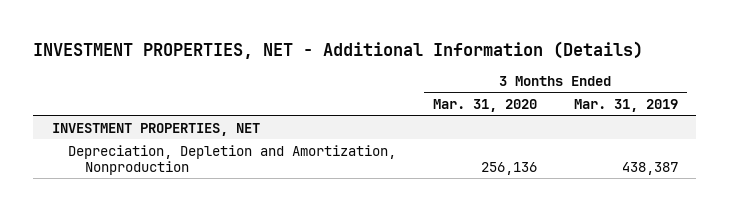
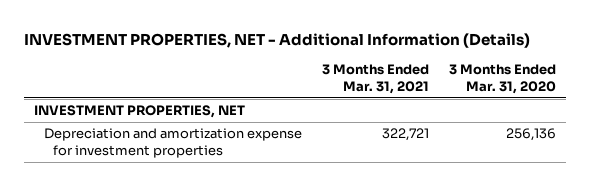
- | 3 Months Ended Mar. 31, 2020 | 3 Months Ended Mar. 31, 2019
+ | 3 Months Ended Mar. 31, 2021 | 3 Months Ended Mar. 31, 2020
- Depreciation, Depletion and Amortization, Nonproduction | 256,136 | 438,387
+ Depreciation and amortization expense for investment properties | 322,721 | 256,136

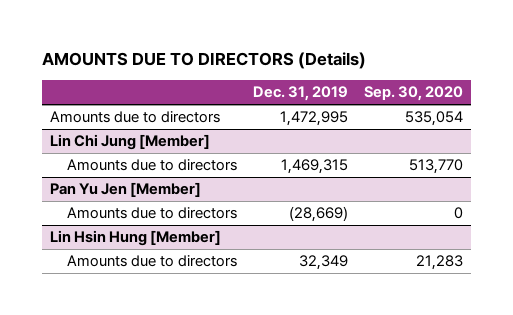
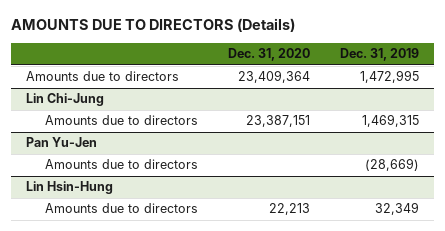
- | Dec. 31, 2019 | Sep. 30, 2020
+ | Dec. 31, 2020 | Dec. 31, 2019
- Lin Chi Jung [Member]
+ Lin Chi-Jung
- Pan Yu Jen [Member]
+ Pan Yu-Jen
- Lin Hsin Hung [Member]
+ Lin Hsin-Hung

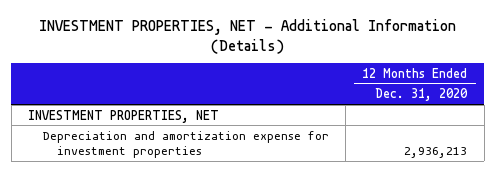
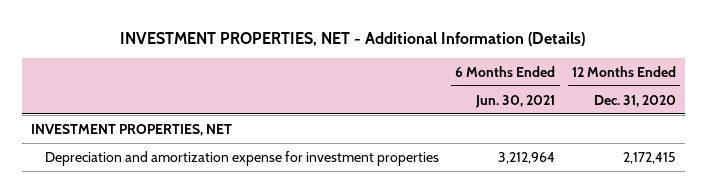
- | 12 Months Ended Dec. 31, 2020
+ | 6 Months Ended Jun. 30, 2021 | 12 Months Ended Dec. 31, 2020
- Depreciation and amortization expense for investment properties | 2,936,213
+ Depreciation and amortization expense for investment properties | 3,212,964 | 2,172,415

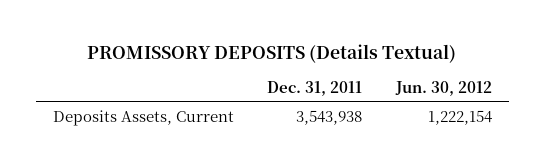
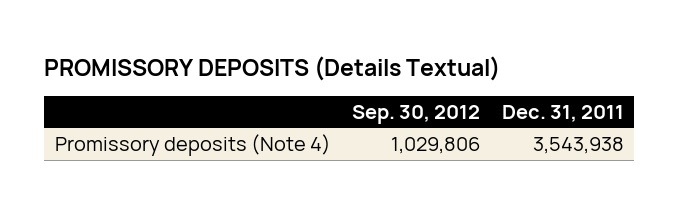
- | Dec. 31, 2011 | Jun. 30, 2012
+ | Sep. 30, 2012 | Dec. 31, 2011
- Deposits Assets, Current | 3,543,938 | 1,222,154
+ Promissory deposits (Note 4) | 1,029,806 | 3,543,938

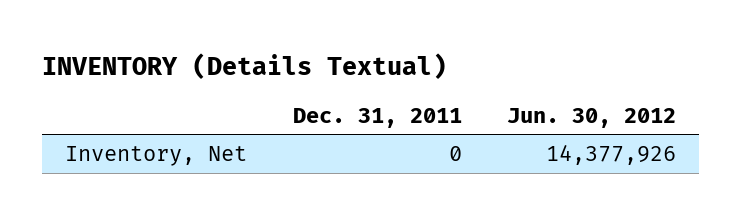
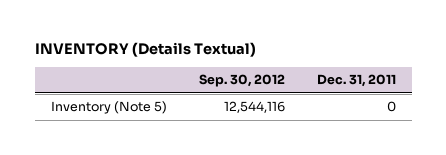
- | Dec. 31, 2011 | Jun. 30, 2012
+ | Sep. 30, 2012 | Dec. 31, 2011
- Inventory, Net | 0 | 14,377,926
+ Inventory (Note 5) | 12,544,116 | 0

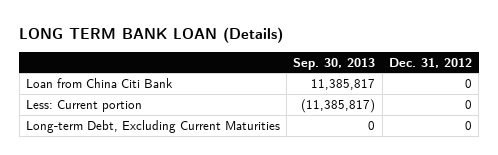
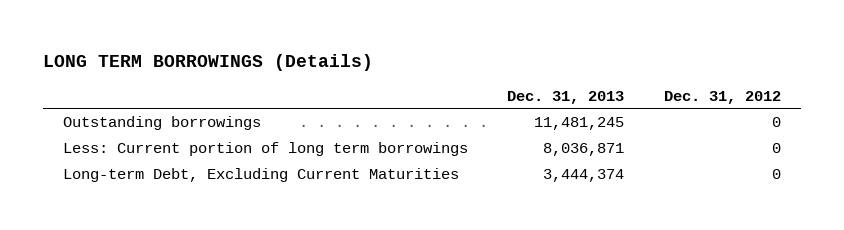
- LONG TERM BANK LOAN (Details)
+ LONG TERM BORROWINGS (Details)
- | Sep. 30, 2013 | Dec. 31, 2012
+ | Dec. 31, 2013 | Dec. 31, 2012
- Loan from China Citi Bank | 11,385,817 | 0
- Less: Current portion | (11,385,817) | 0
+ Outstanding borrowings | 11,481,245 | 0
+ Less: Current portion of long term borrowings | 8,036,871 | 0

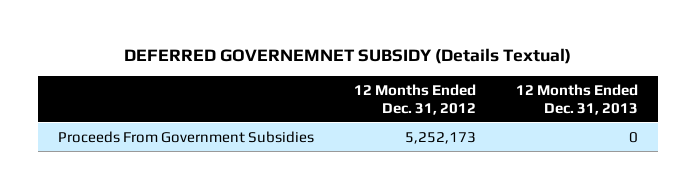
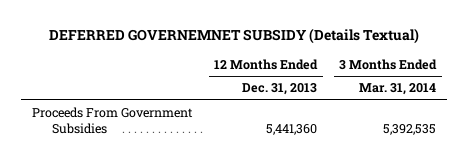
- | 12 Months Ended Dec. 31, 2012 | 12 Months Ended Dec. 31, 2013
+ | 12 Months Ended Dec. 31, 2013 | 3 Months Ended Mar. 31, 2014
- Proceeds From Government Subsidies | 5,252,173 | 0
+ Proceeds From Government Subsidies | 5,441,360 | 5,392,535

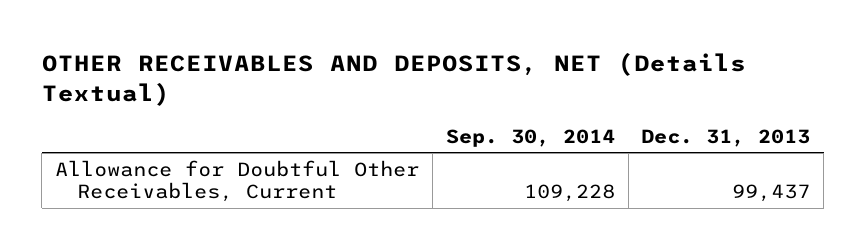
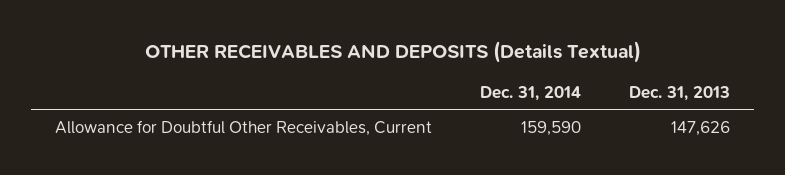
- OTHER RECEIVABLES AND DEPOSITS, NET (Details Textual)
+ OTHER RECEIVABLES AND DEPOSITS (Details Textual)
- | Sep. 30, 2014 | Dec. 31, 2013
+ | Dec. 31, 2014 | Dec. 31, 2013
- Allowance for Doubtful Other Receivables, Current | 109,228 | 99,437
+ Allowance for Doubtful Other Receivables, Current | 159,590 | 147,626

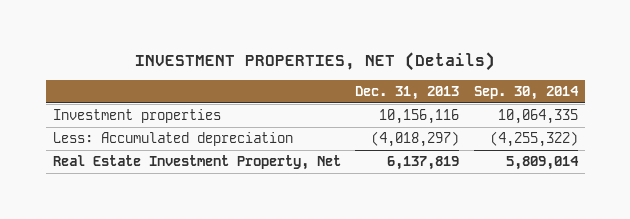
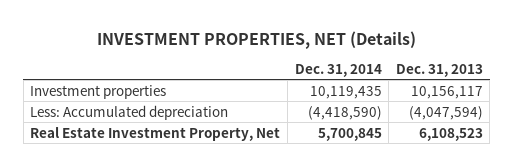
- | Dec. 31, 2013 | Sep. 30, 2014
+ | Dec. 31, 2014 | Dec. 31, 2013
- Investment properties | 10,156,116 | 10,064,335
- Less: Accumulated depreciation | (4,018,297) | (4,255,322)
- Real Estate Investment Property, Net | 6,137,819 | 5,809,014
+ Investment properties | 10,119,435 | 10,156,117
+ Less: Accumulated depreciation | (4,418,590) | (4,047,594)
+ Real Estate Investment Property, Net | 5,700,845 | 6,108,523

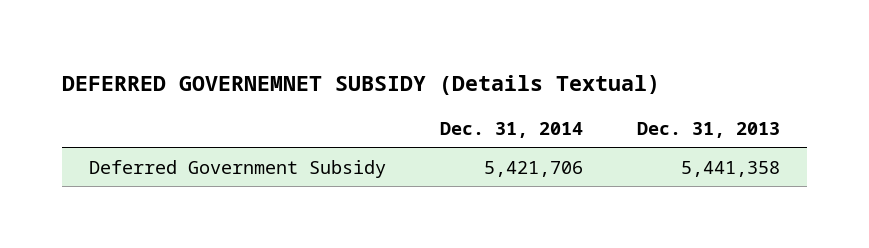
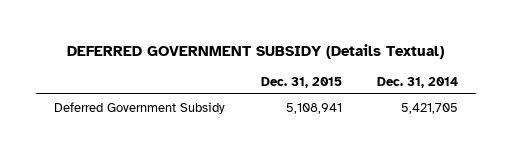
- DEFERRED GOVERNEMNET SUBSIDY (Details Textual)
+ DEFERRED GOVERNMENT SUBSIDY (Details Textual)
- | Dec. 31, 2014 | Dec. 31, 2013
+ | Dec. 31, 2015 | Dec. 31, 2014
- Deferred Government Subsidy | 5,421,706 | 5,441,358
+ Deferred Government Subsidy | 5,108,941 | 5,421,705

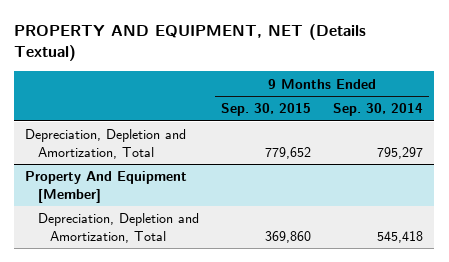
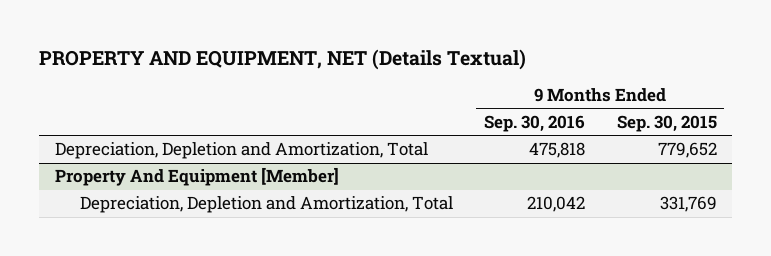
- | 9 Months Ended Sep. 30, 2015 | 9 Months Ended Sep. 30, 2014
+ | 9 Months Ended Sep. 30, 2016 | 9 Months Ended Sep. 30, 2015
@ Property And Equipment [Member]
- Depreciation, Depletion and Amortization, Total | 369,860 | 545,418
+ Depreciation, Depletion and Amortization, Total | 210,042 | 331,769

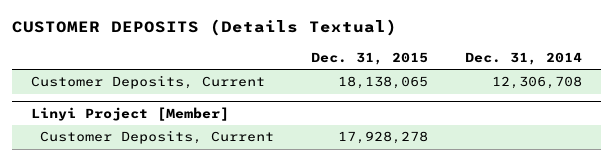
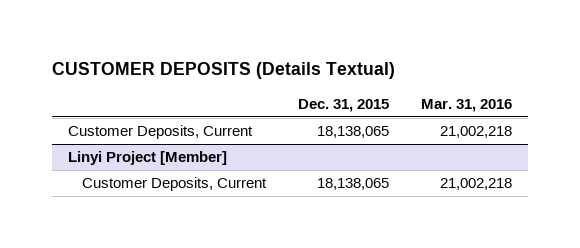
- | Dec. 31, 2015 | Dec. 31, 2014
+ | Dec. 31, 2015 | Mar. 31, 2016
@ Linyi Project [Member]
- Customer Deposits, Current | 17,928,278 |
+ Customer Deposits, Current | 18,138,065 | 21,002,218

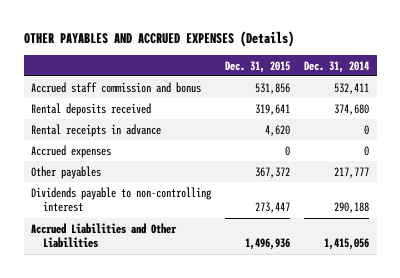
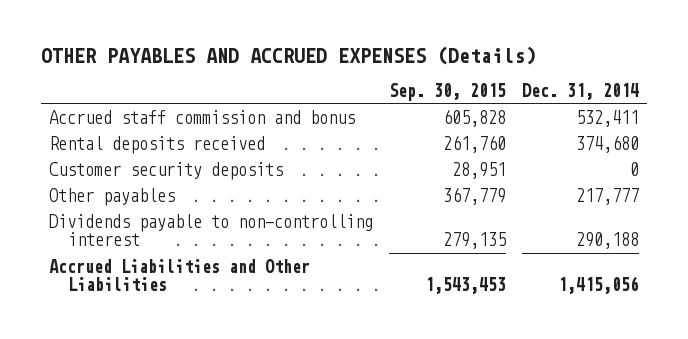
- | Dec. 31, 2015 | Dec. 31, 2014
+ | Sep. 30, 2015 | Dec. 31, 2014
- Rental receipts in advance | 4,620 | 0
- Accrued expenses | 0 | 0
+ Customer security deposits | 28,951 | 0

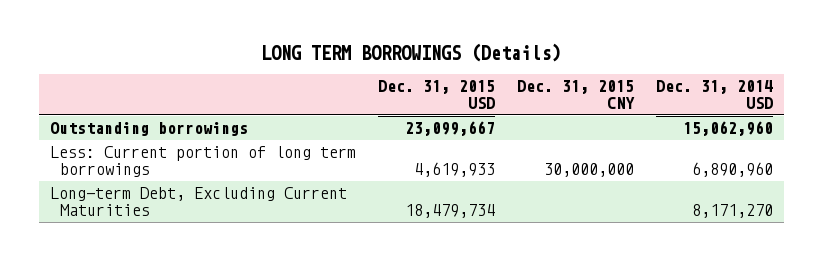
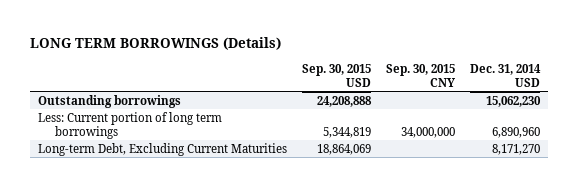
- | Dec. 31, 2015 USD | Dec. 31, 2015 CNY | Dec. 31, 2014 USD
+ | Sep. 30, 2015 USD | Sep. 30, 2015 CNY | Dec. 31, 2014 USD
- Outstanding borrowings | 23,099,667 | | 15,062,960
+ Outstanding borrowings | 24,208,888 | | 15,062,230

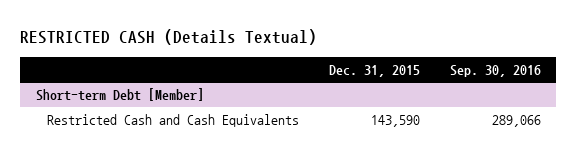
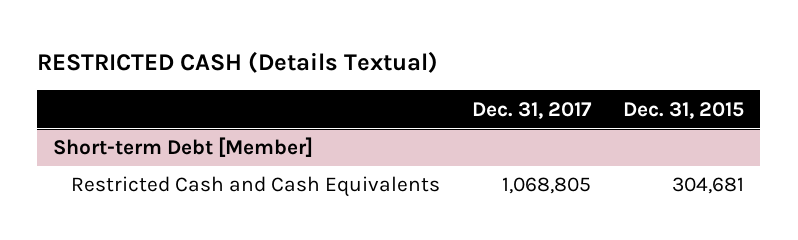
- | Dec. 31, 2015 | Sep. 30, 2016
+ | Dec. 31, 2017 | Dec. 31, 2015
@ Short-term Debt [Member]
- Restricted Cash and Cash Equivalents | 143,590 | 289,066
+ Restricted Cash and Cash Equivalents | 1,068,805 | 304,681

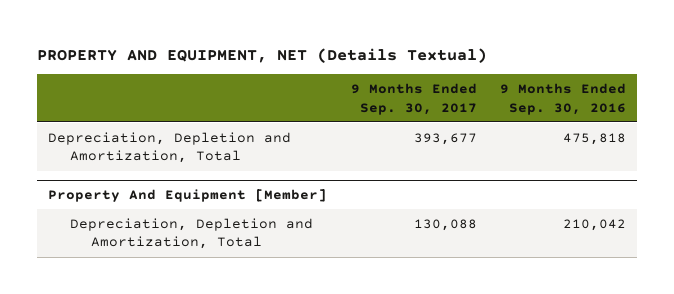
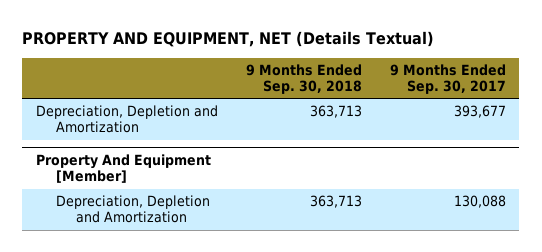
- | 9 Months Ended Sep. 30, 2017 | 9 Months Ended Sep. 30, 2016
+ | 9 Months Ended Sep. 30, 2018 | 9 Months Ended Sep. 30, 2017
- Depreciation, Depletion and Amortization, Total | 393,677 | 475,818
+ Depreciation, Depletion and Amortization | 363,713 | 393,677
@ Property And Equipment [Member]
- Depreciation, Depletion and Amortization, Total | 130,088 | 210,042
+ Depreciation, Depletion and Amortization | 363,713 | 130,088

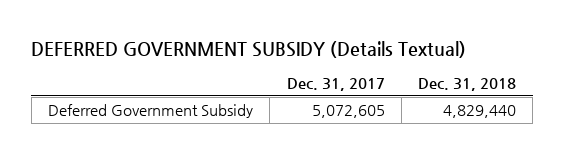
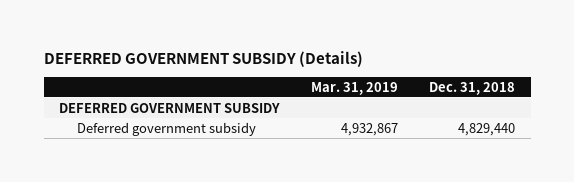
- DEFERRED GOVERNMENT SUBSIDY (Details Textual)
+ DEFERRED GOVERNMENT SUBSIDY (Details)
- | Dec. 31, 2017 | Dec. 31, 2018
+ | Mar. 31, 2019 | Dec. 31, 2018
- Deferred Government Subsidy | 5,072,605 | 4,829,440
+ DEFERRED GOVERNMENT SUBSIDY
+ Deferred government subsidy | 4,932,867 | 4,829,440

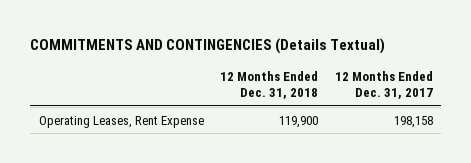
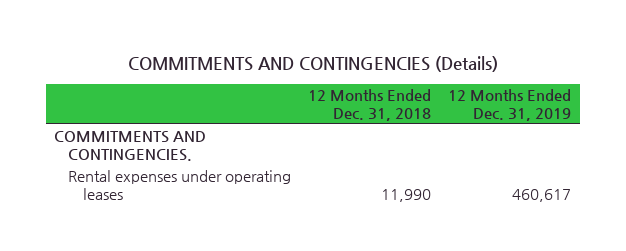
- COMMITMENTS AND CONTINGENCIES (Details Textual)
+ COMMITMENTS AND CONTINGENCIES (Details)
- | 12 Months Ended Dec. 31, 2018 | 12 Months Ended Dec. 31, 2017
+ | 12 Months Ended Dec. 31, 2018 | 12 Months Ended Dec. 31, 2019
- Operating Leases, Rent Expense | 119,900 | 198,158
+ COMMITMENTS AND CONTINGENCIES.
+ Rental expenses under operating leases | 11,990 | 460,617

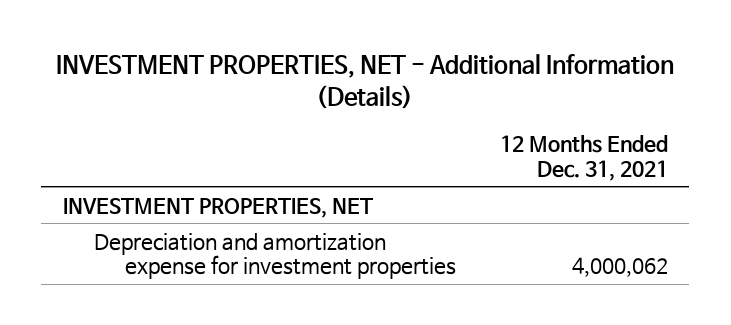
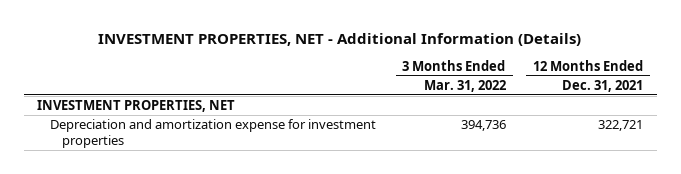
- | 12 Months Ended Dec. 31, 2021
+ | 3 Months Ended Mar. 31, 2022 | 12 Months Ended Dec. 31, 2021
- Depreciation and amortization expense for investment properties | 4,000,062
+ Depreciation and amortization expense for investment properties | 394,736 | 322,721

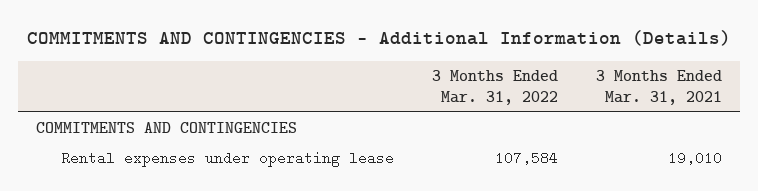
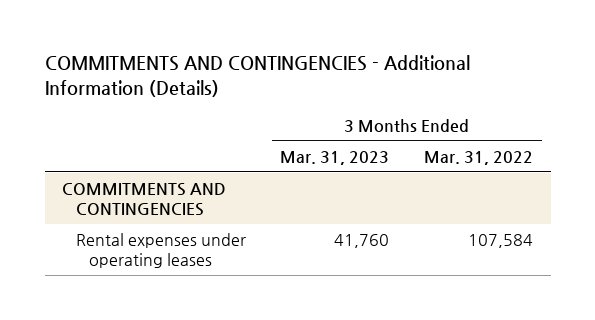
- | 3 Months Ended Mar. 31, 2022 | 3 Months Ended Mar. 31, 2021
+ | 3 Months Ended Mar. 31, 2023 | 3 Months Ended Mar. 31, 2022
- Rental expenses under operating lease | 107,584 | 19,010
+ Rental expenses under operating leases | 41,760 | 107,584

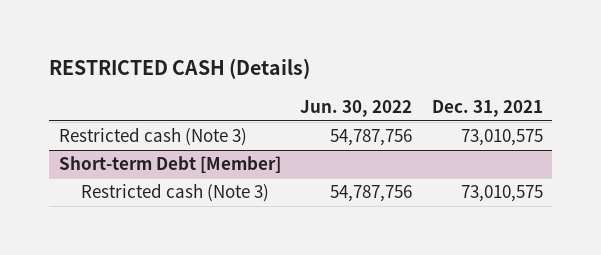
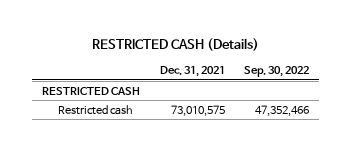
- | Jun. 30, 2022 | Dec. 31, 2021
+ | Dec. 31, 2021 | Sep. 30, 2022
- Restricted cash (Note 3) | 54,787,756 | 73,010,575
- Short-term Debt [Member]
- Restricted cash (Note 3) | 54,787,756 | 73,010,575
+ RESTRICTED CASH
+ Restricted cash | 73,010,575 | 47,352,466

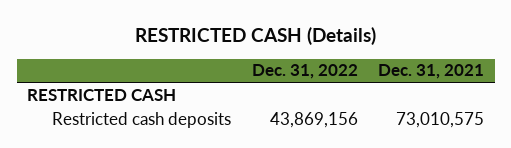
- | Dec. 31, 2021 | Sep. 30, 2022
+ | Dec. 31, 2022 | Dec. 31, 2021
- Restricted cash | 73,010,575 | 47,352,466
+ Restricted cash deposits | 43,869,156 | 73,010,575

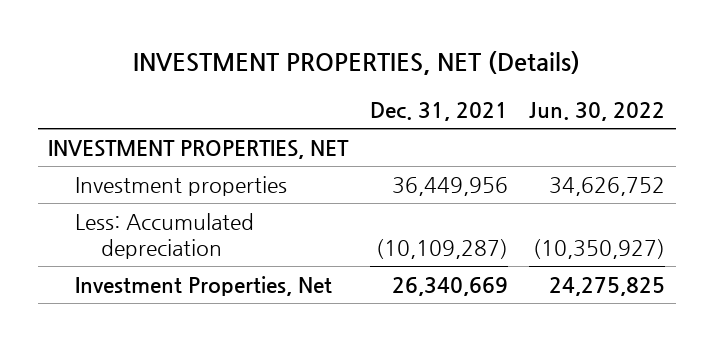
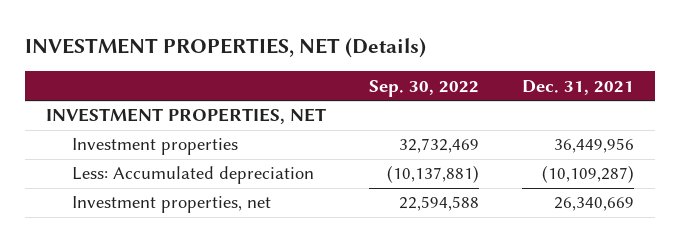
- | Dec. 31, 2021 | Jun. 30, 2022
+ | Sep. 30, 2022 | Dec. 31, 2021
- Investment Properties, Net | 26,340,669 | 24,275,825
+ Investment properties, net | 22,594,588 | 26,340,669

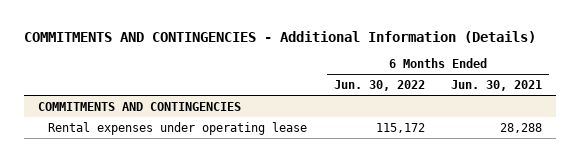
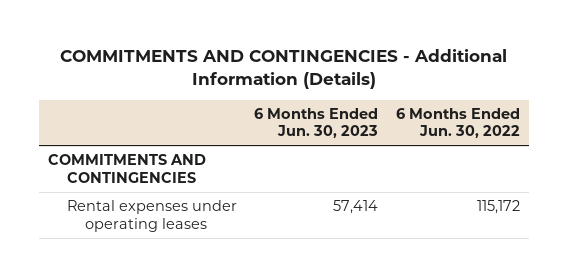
- | 6 Months Ended Jun. 30, 2022 | 6 Months Ended Jun. 30, 2021
+ | 6 Months Ended Jun. 30, 2023 | 6 Months Ended Jun. 30, 2022
- Rental expenses under operating lease | 115,172 | 28,288
+ Rental expenses under operating leases | 57,414 | 115,172

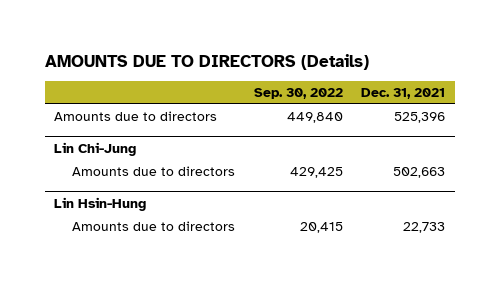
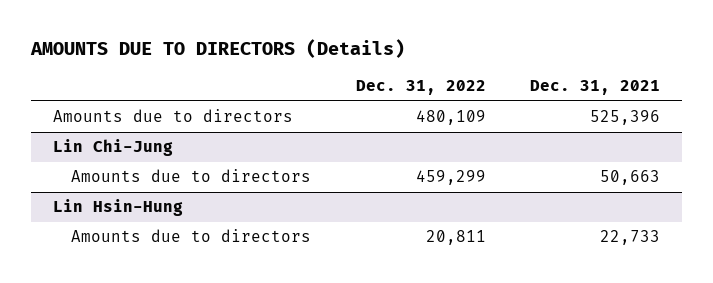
- | Sep. 30, 2022 | Dec. 31, 2021
+ | Dec. 31, 2022 | Dec. 31, 2021
@ Lin Chi-Jung
- Amounts due to directors | 429,425 | 502,663
+ Amounts due to directors | 459,299 | 50,663

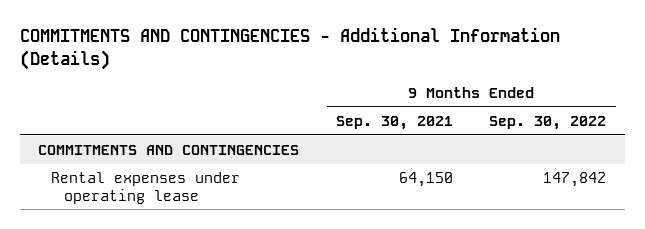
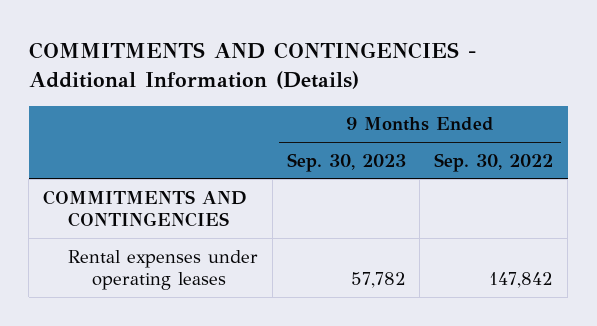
- | 9 Months Ended Sep. 30, 2021 | 9 Months Ended Sep. 30, 2022
+ | 9 Months Ended Sep. 30, 2023 | 9 Months Ended Sep. 30, 2022
- Rental expenses under operating lease | 64,150 | 147,842
+ Rental expenses under operating leases | 57,782 | 147,842

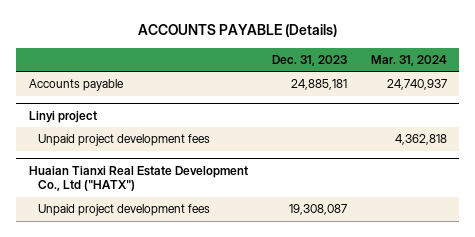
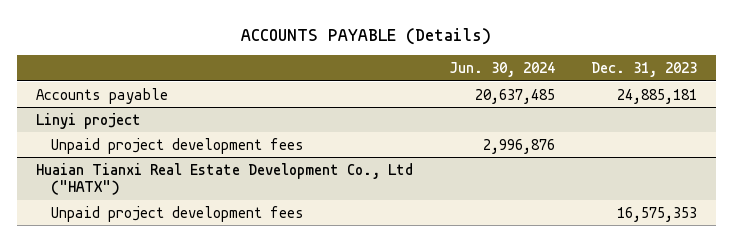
- | Dec. 31, 2023 | Mar. 31, 2024
+ | Jun. 30, 2024 | Dec. 31, 2023
@ Huaian Tianxi Real Estate Development Co., Ltd ("HATX")
- Unpaid project development fees | 19,308,087 |
+ Unpaid project development fees | | 16,575,353

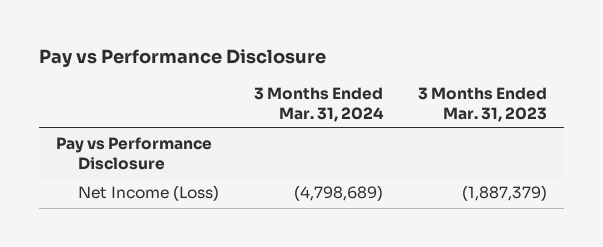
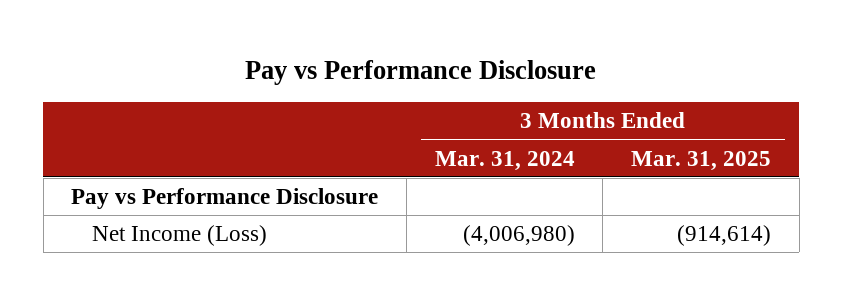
- | 3 Months Ended Mar. 31, 2024 | 3 Months Ended Mar. 31, 2023
+ | 3 Months Ended Mar. 31, 2024 | 3 Months Ended Mar. 31, 2025
- Net Income (Loss) | (4,798,689) | (1,887,379)
+ Net Income (Loss) | (4,006,980) | (914,614)

